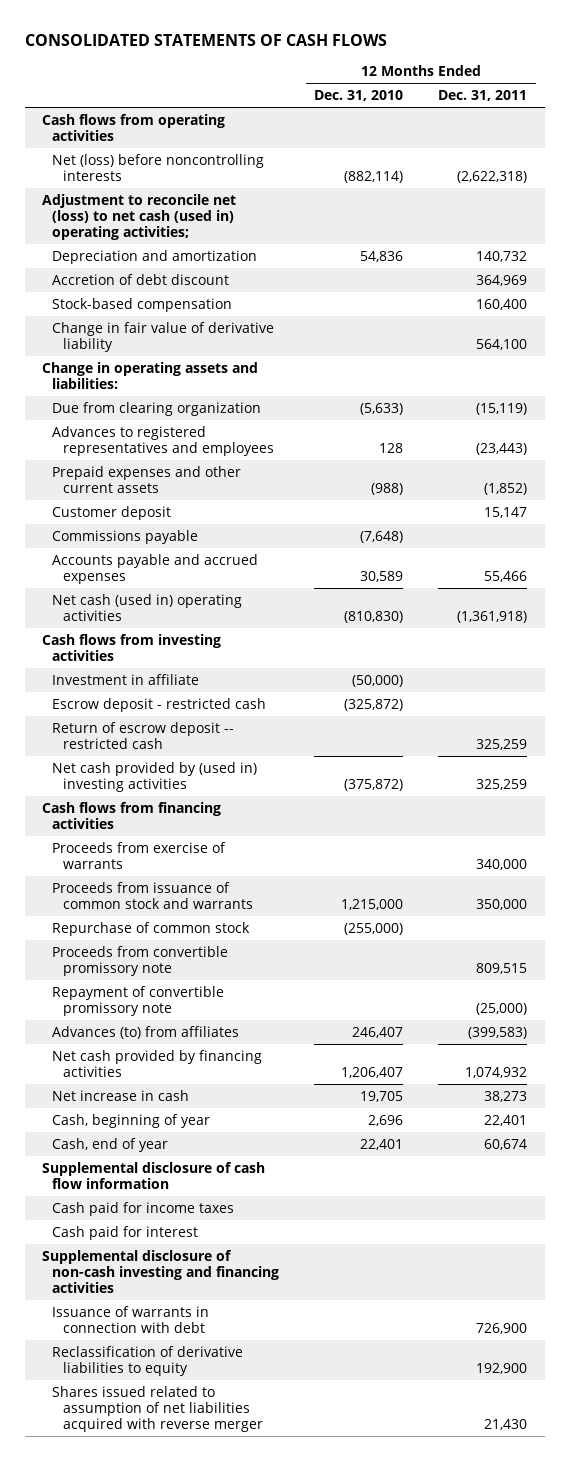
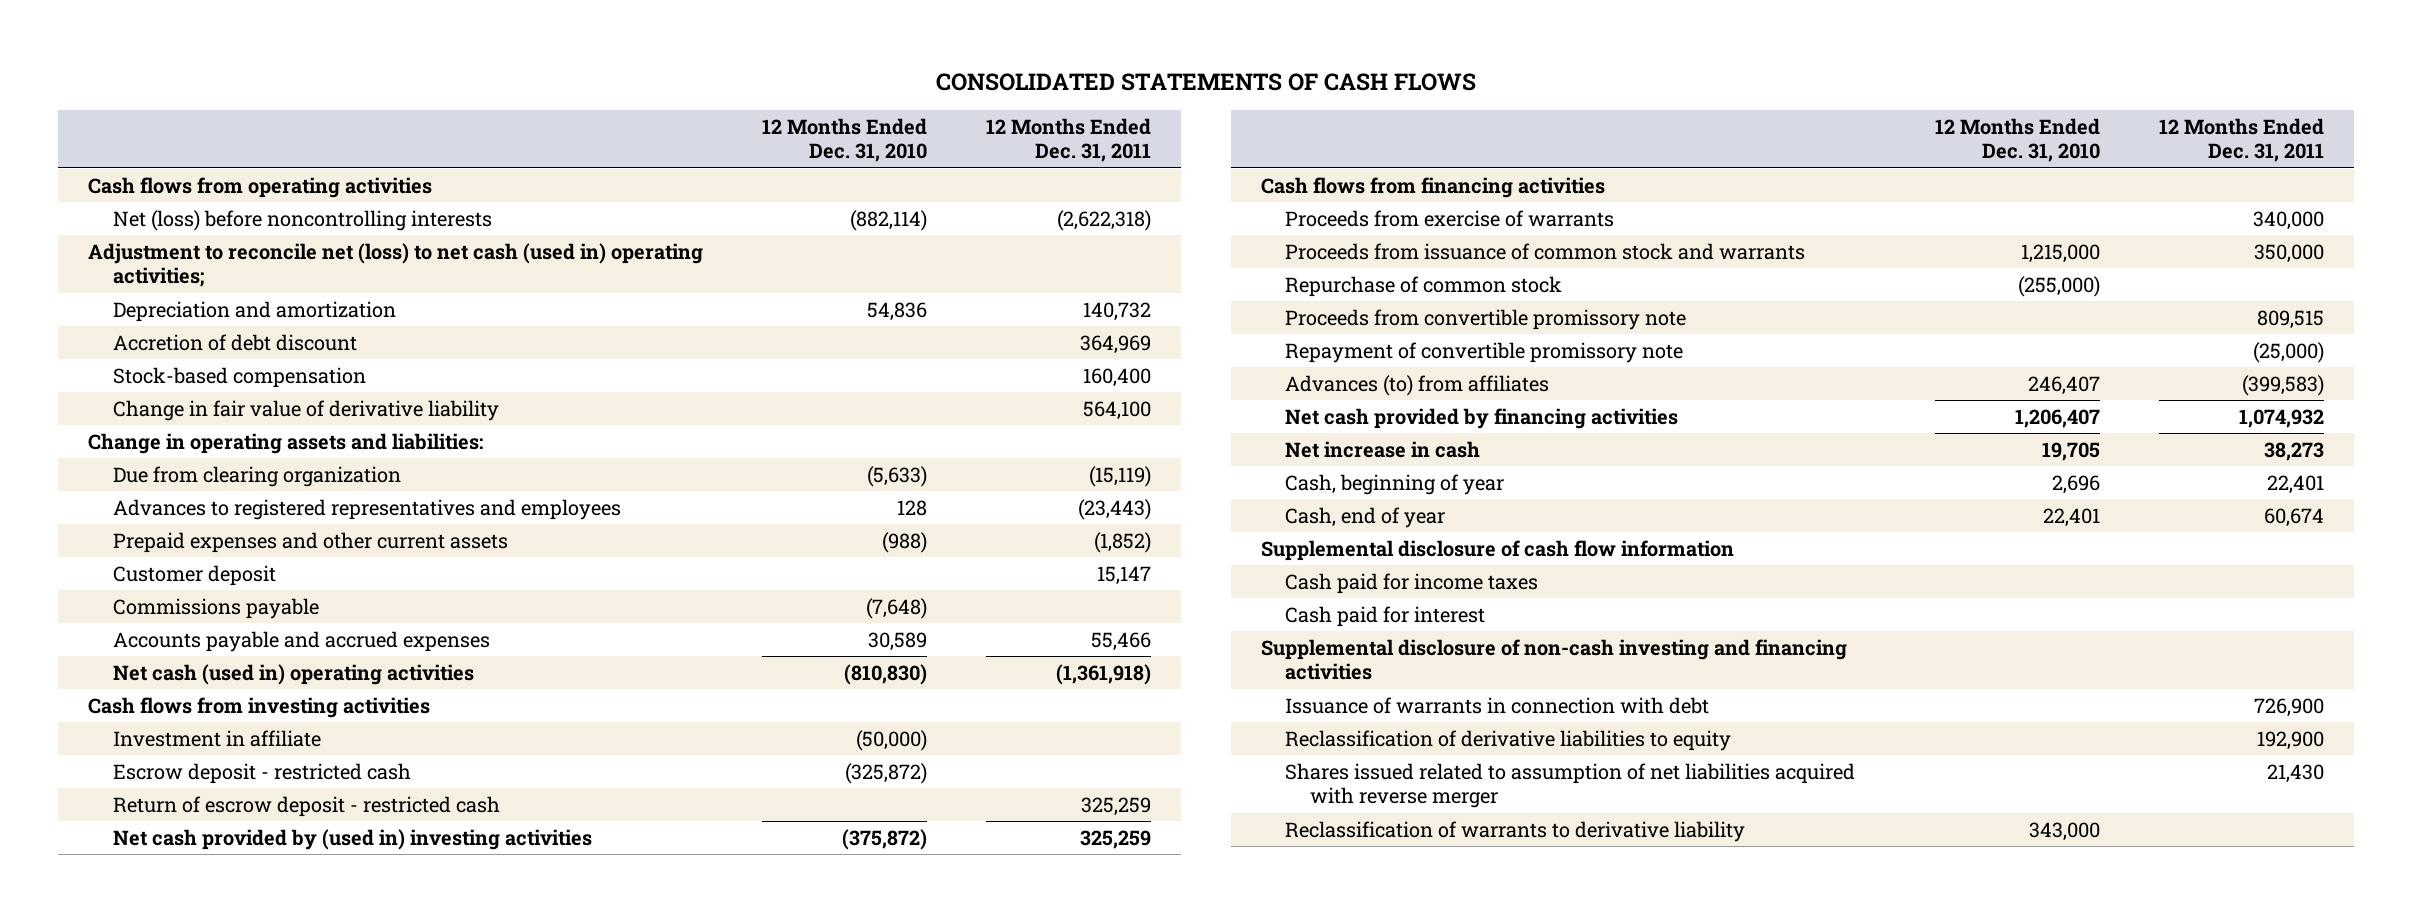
- Return of escrow deposit -- restricted cash | | 325,259
+ Return of escrow deposit - restricted cash | | 325,259
+ Reclassification of warrants to derivative liability | 343,000 |

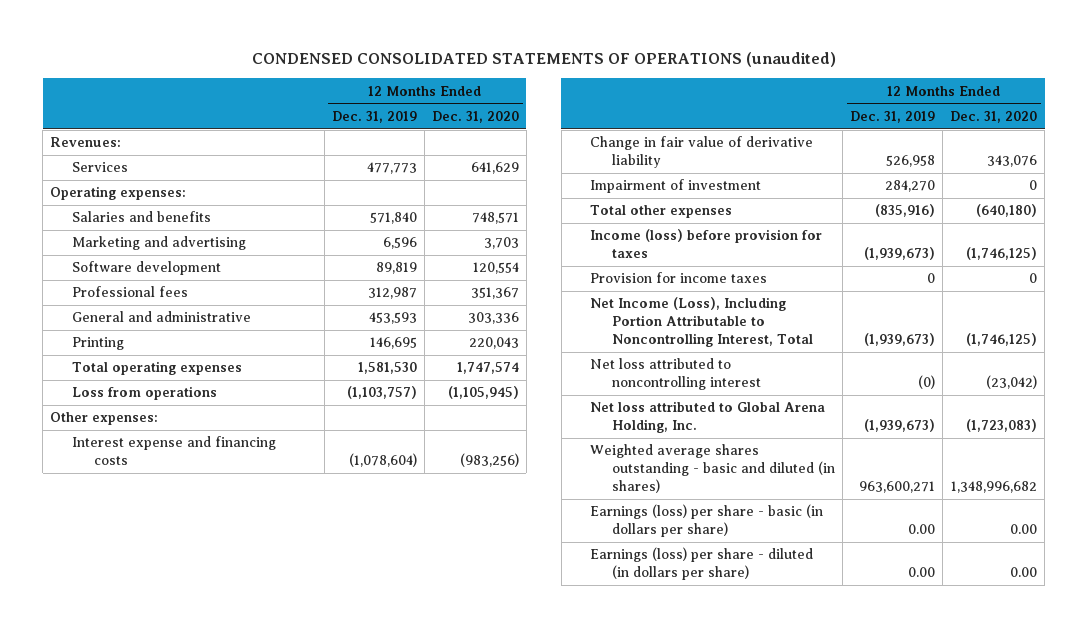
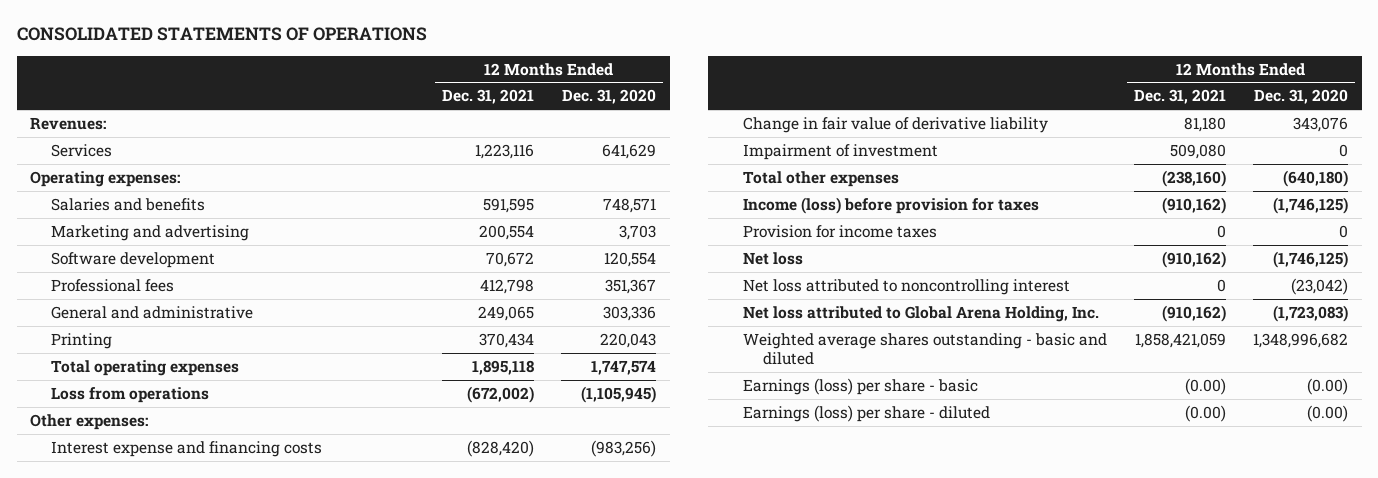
- CONDENSED CONSOLIDATED STATEMENTS OF OPERATIONS (unaudited)
+ CONSOLIDATED STATEMENTS OF OPERATIONS
- | 12 Months Ended Dec. 31, 2019 | 12 Months Ended Dec. 31, 2020
+ | 12 Months Ended Dec. 31, 2021 | 12 Months Ended Dec. 31, 2020
- Net Income (Loss), Including Portion Attributable to Noncontrolling Interest, Total | (1,939,673) | (1,746,125)
+ Net loss | (910,162) | (1,746,125)
- Weighted average shares outstanding - basic and diluted (in shares) | 963,600,271 | 1,348,996,682
- Earnings (loss) per share - basic (in dollars per share) | 0.00 | 0.00
- Earnings (loss) per share - diluted (in dollars per share) | 0.00 | 0.00
+ Weighted average shares outstanding - basic and diluted | 1,858,421,059 | 1,348,996,682
+ Earnings (loss) per share - basic | (0.00) | (0.00)
+ Earnings (loss) per share - diluted | (0.00) | (0.00)

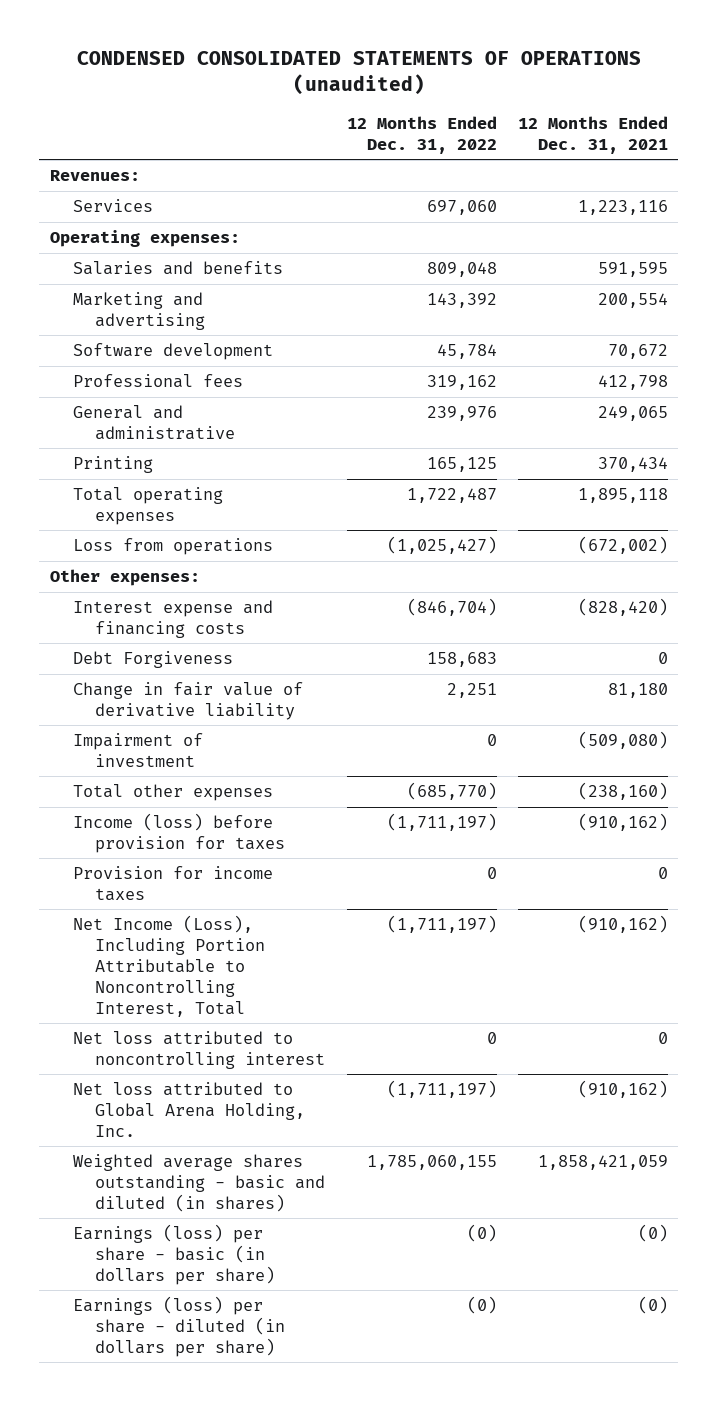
- CONSOLIDATED STATEMENTS OF OPERATIONS
+ CONDENSED CONSOLIDATED STATEMENTS OF OPERATIONS (unaudited)
- | 12 Months Ended Dec. 31, 2021 | 12 Months Ended Dec. 31, 2020
+ | 12 Months Ended Dec. 31, 2022 | 12 Months Ended Dec. 31, 2021
+ Debt Forgiveness | 158,683 | 0
- Impairment of investment | 509,080 | 0
+ Impairment of investment | 0 | (509,080)
- Net loss | (910,162) | (1,746,125)
+ Net Income (Loss), Including Portion Attributable to Noncontrolling Interest, Total | (1,711,197) | (910,162)
- Weighted average shares outstanding - basic and diluted | 1,858,421,059 | 1,348,996,682
- Earnings (loss) per share - basic | (0.00) | (0.00)
- Earnings (loss) per share - diluted | (0.00) | (0.00)
+ Weighted average shares outstanding - basic and diluted (in shares) | 1,785,060,155 | 1,858,421,059
+ Earnings (loss) per share - basic (in dollars per share) | (0) | (0)
+ Earnings (loss) per share - diluted (in dollars per share) | (0) | (0)

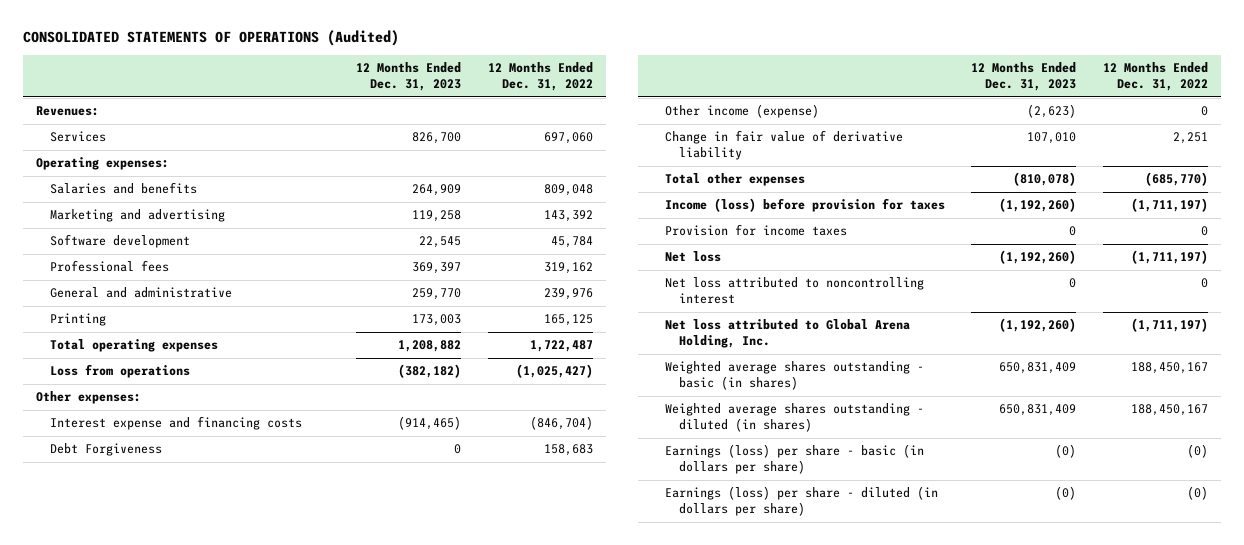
- CONDENSED CONSOLIDATED STATEMENTS OF OPERATIONS (unaudited)
+ CONSOLIDATED STATEMENTS OF OPERATIONS (Audited)
- | 12 Months Ended Dec. 31, 2022 | 12 Months Ended Dec. 31, 2021
+ | 12 Months Ended Dec. 31, 2023 | 12 Months Ended Dec. 31, 2022
+ Other income (expense) | (2,623) | 0
- Impairment of investment | 0 | (509,080)
- Net Income (Loss), Including Portion Attributable to Noncontrolling Interest, Total | (1,711,197) | (910,162)
+ Net loss | (1,192,260) | (1,711,197)
- Weighted average shares outstanding - basic and diluted (in shares) | 1,785,060,155 | 1,858,421,059
+ Weighted average shares outstanding - basic (in shares) | 650,831,409 | 188,450,167
+ Weighted average shares outstanding - diluted (in shares) | 650,831,409 | 188,450,167

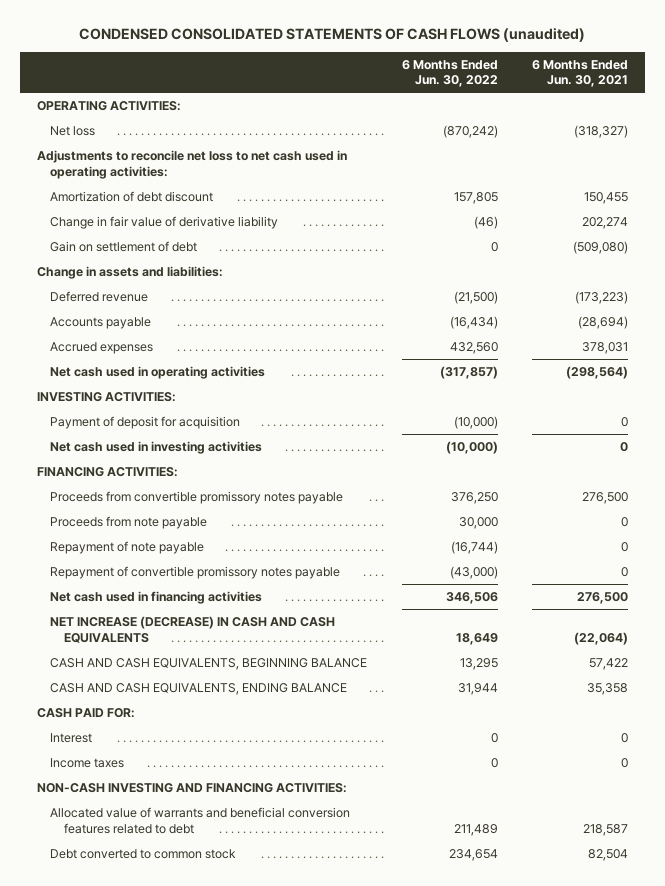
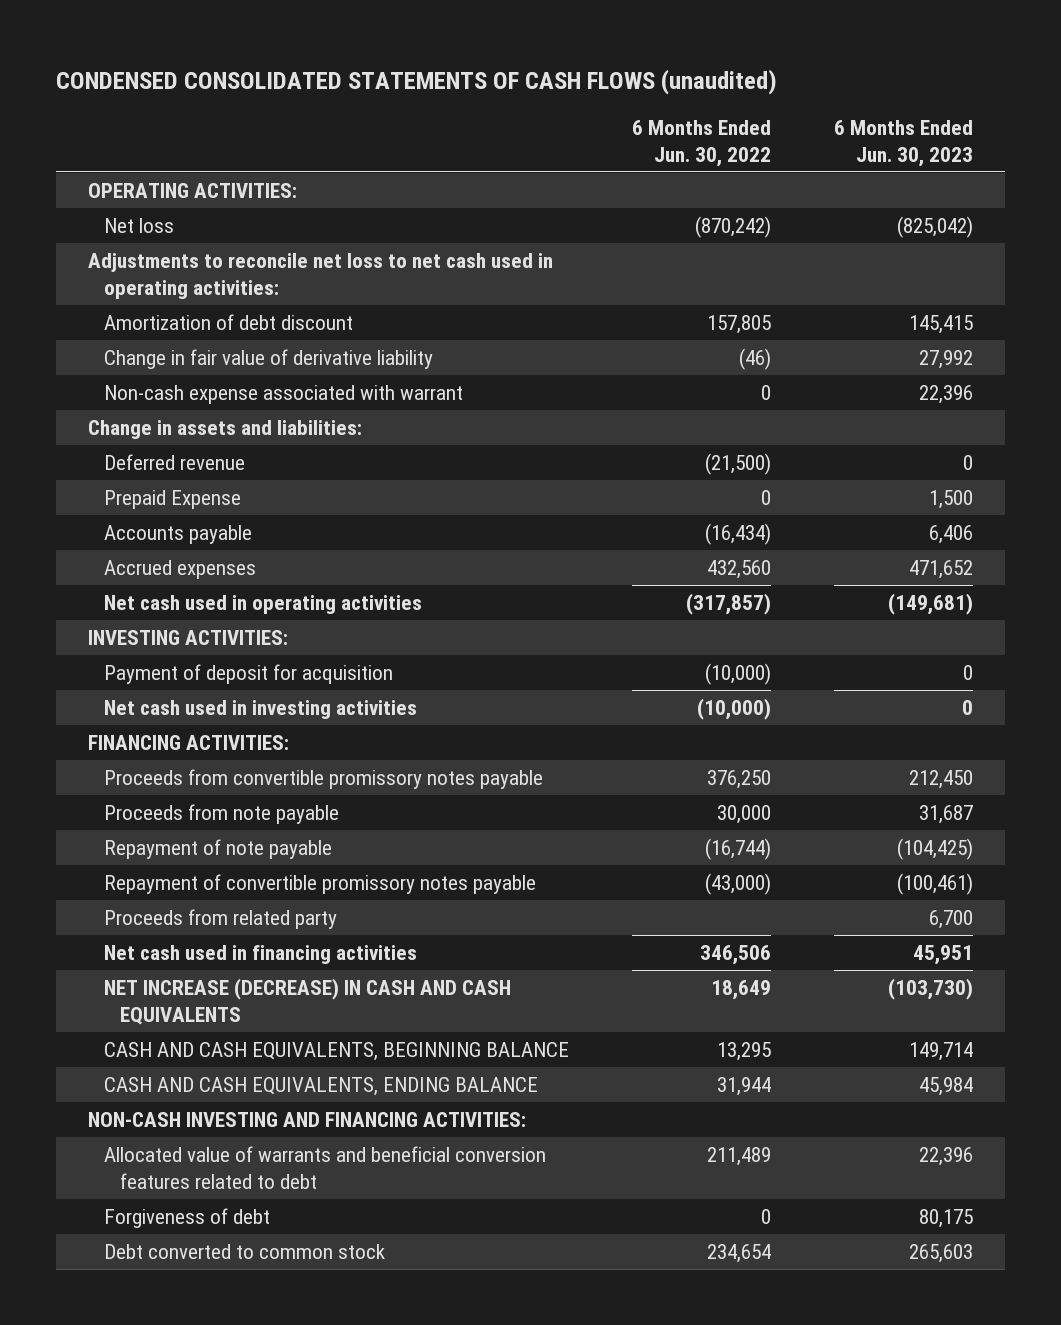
- | 6 Months Ended Jun. 30, 2022 | 6 Months Ended Jun. 30, 2021
+ | 6 Months Ended Jun. 30, 2022 | 6 Months Ended Jun. 30, 2023
- Gain on settlement of debt | 0 | (509,080)
+ Non-cash expense associated with warrant | 0 | 22,396
+ Prepaid Expense | 0 | 1,500
+ Proceeds from related party | | 6,700
- CASH PAID FOR:
- Interest | 0 | 0
- Income taxes | 0 | 0
+ Forgiveness of debt | 0 | 80,175

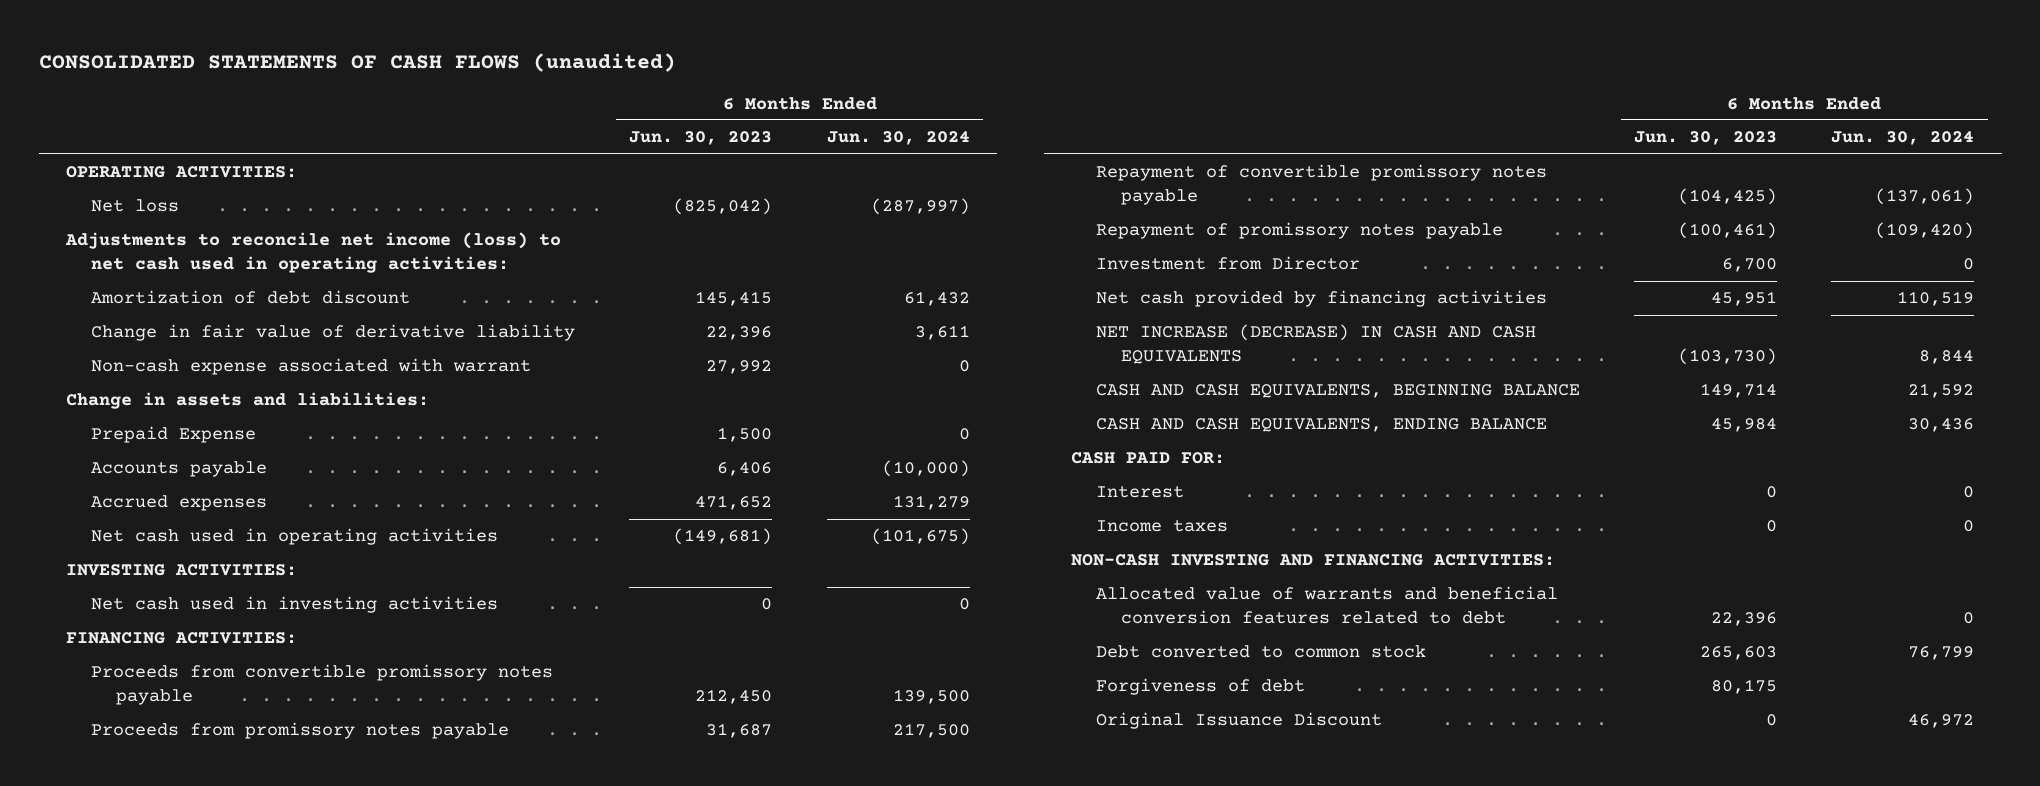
- CONDENSED CONSOLIDATED STATEMENTS OF CASH FLOWS (unaudited)
+ CONSOLIDATED STATEMENTS OF CASH FLOWS (unaudited)
- | 6 Months Ended Jun. 30, 2022 | 6 Months Ended Jun. 30, 2023
+ | 6 Months Ended Jun. 30, 2023 | 6 Months Ended Jun. 30, 2024
- Adjustments to reconcile net loss to net cash used in operating activities:
+ Adjustments to reconcile net income (loss) to net cash used in operating activities:
- Change in fair value of derivative liability | (46) | 27,992
- Non-cash expense associated with warrant | 0 | 22,396
+ Change in fair value of derivative liability | 22,396 | 3,611
+ Non-cash expense associated with warrant | 27,992 | 0
- Deferred revenue | (21,500) | 0
- Payment of deposit for acquisition | (10,000) | 0
- Proceeds from note payable | 30,000 | 31,687
- Repayment of note payable | (16,744) | (104,425)
- Repayment of convertible promissory notes payable | (43,000) | (100,461)
- Proceeds from related party | | 6,700
- Net cash used in financing activities | 346,506 | 45,951
+ Proceeds from promissory notes payable | 31,687 | 217,500
+ Repayment of convertible promissory notes payable | (104,425) | (137,061)
+ Repayment of promissory notes payable | (100,461) | (109,420)
+ Investment from Director | 6,700 | 0
+ Net cash provided by financing activities | 45,951 | 110,519
+ CASH PAID FOR:
+ Interest | 0 | 0
+ Income taxes | 0 | 0
moved down: Forgiveness of debt | 80,175 |
+ Original Issuance Discount | 0 | 46,972

